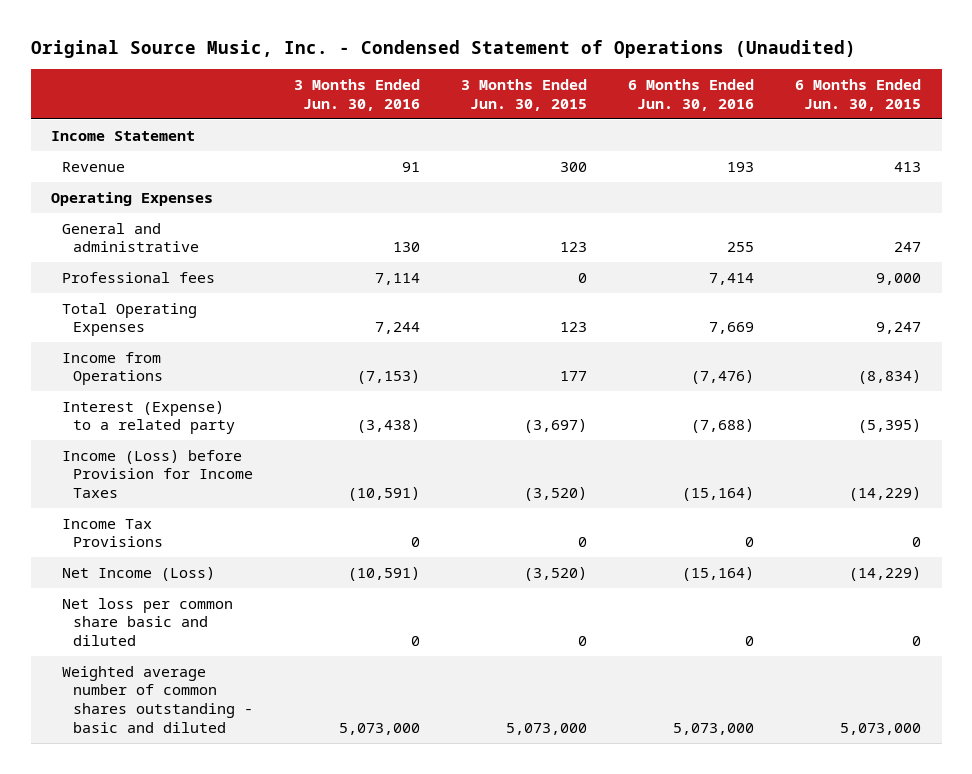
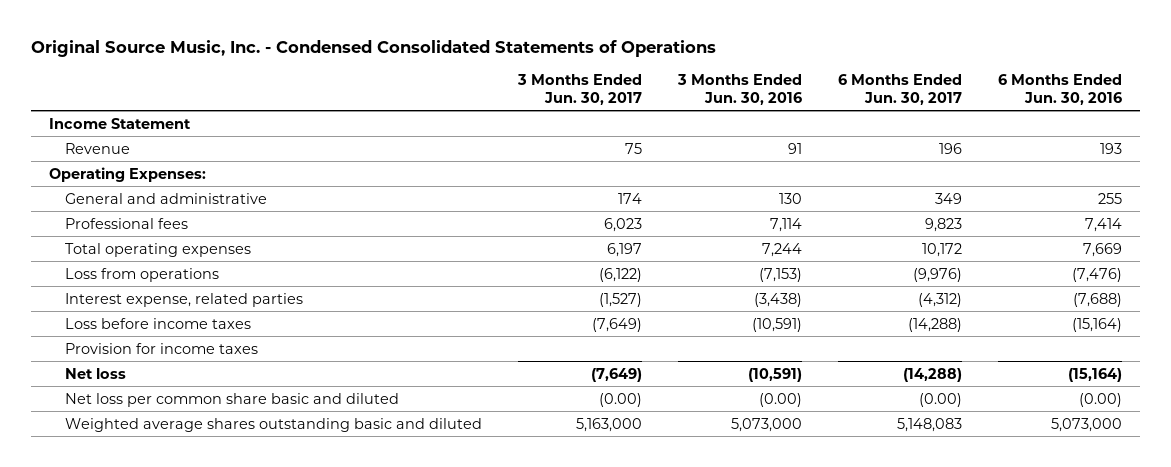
- Original Source Music, Inc. - Condensed Statement of Operations (Unaudited)
+ Original Source Music, Inc. - Condensed Consolidated Statements of Operations
- | 3 Months Ended Jun. 30, 2016 | 3 Months Ended Jun. 30, 2015 | 6 Months Ended Jun. 30, 2016 | 6 Months Ended Jun. 30, 2015
+ | 3 Months Ended Jun. 30, 2017 | 3 Months Ended Jun. 30, 2016 | 6 Months Ended Jun. 30, 2017 | 6 Months Ended Jun. 30, 2016
- Operating Expenses
+ Operating Expenses:
- Total Operating Expenses | 7,244 | 123 | 7,669 | 9,247
- Income from Operations | (7,153) | 177 | (7,476) | (8,834)
- Interest (Expense) to a related party | (3,438) | (3,697) | (7,688) | (5,395)
- Income (Loss) before Provision for Income Taxes | (10,591) | (3,520) | (15,164) | (14,229)
- Income Tax Provisions | 0 | 0 | 0 | 0
- Net Income (Loss) | (10,591) | (3,520) | (15,164) | (14,229)
- Net loss per common share basic and diluted | 0 | 0 | 0 | 0
- Weighted average number of common shares outstanding - basic and diluted | 5,073,000 | 5,073,000 | 5,073,000 | 5,073,000
+ Total operating expenses | 6,197 | 7,244 | 10,172 | 7,669
+ Loss from operations | (6,122) | (7,153) | (9,976) | (7,476)
+ Interest expense, related parties | (1,527) | (3,438) | (4,312) | (7,688)
+ Loss before income taxes | (7,649) | (10,591) | (14,288) | (15,164)
+ Provision for income taxes
+ Net loss | (7,649) | (10,591) | (14,288) | (15,164)
+ Net loss per common share basic and diluted | (0.00) | (0.00) | (0.00) | (0.00)
+ Weighted average shares outstanding basic and diluted | 5,163,000 | 5,073,000 | 5,148,083 | 5,073,000

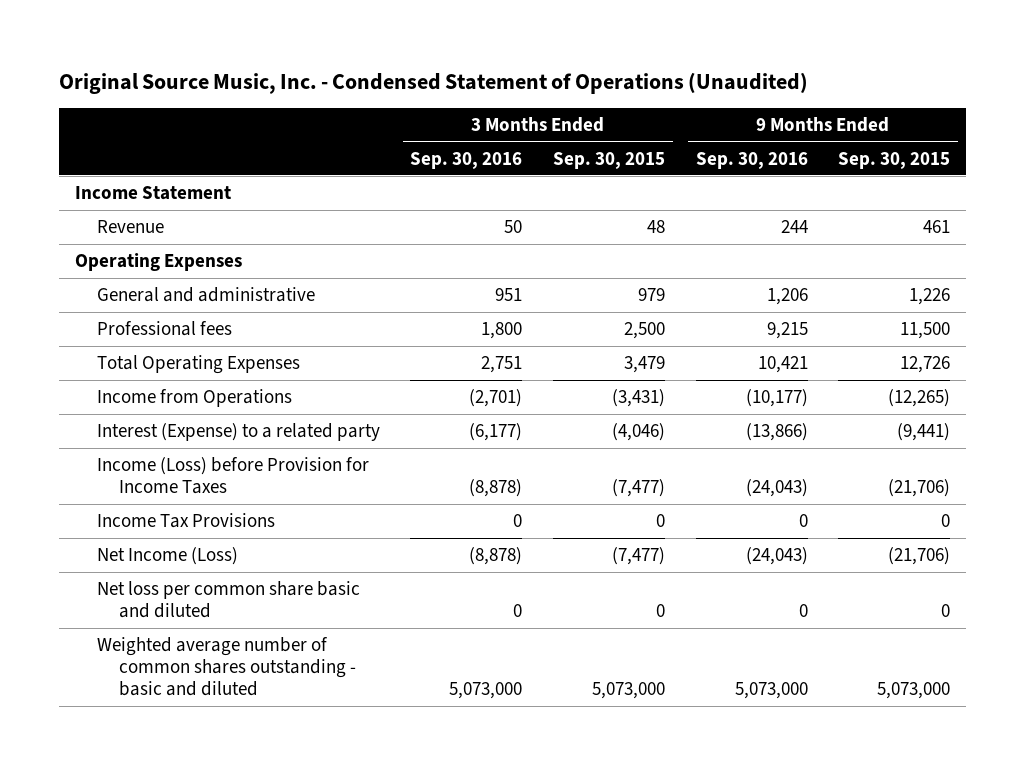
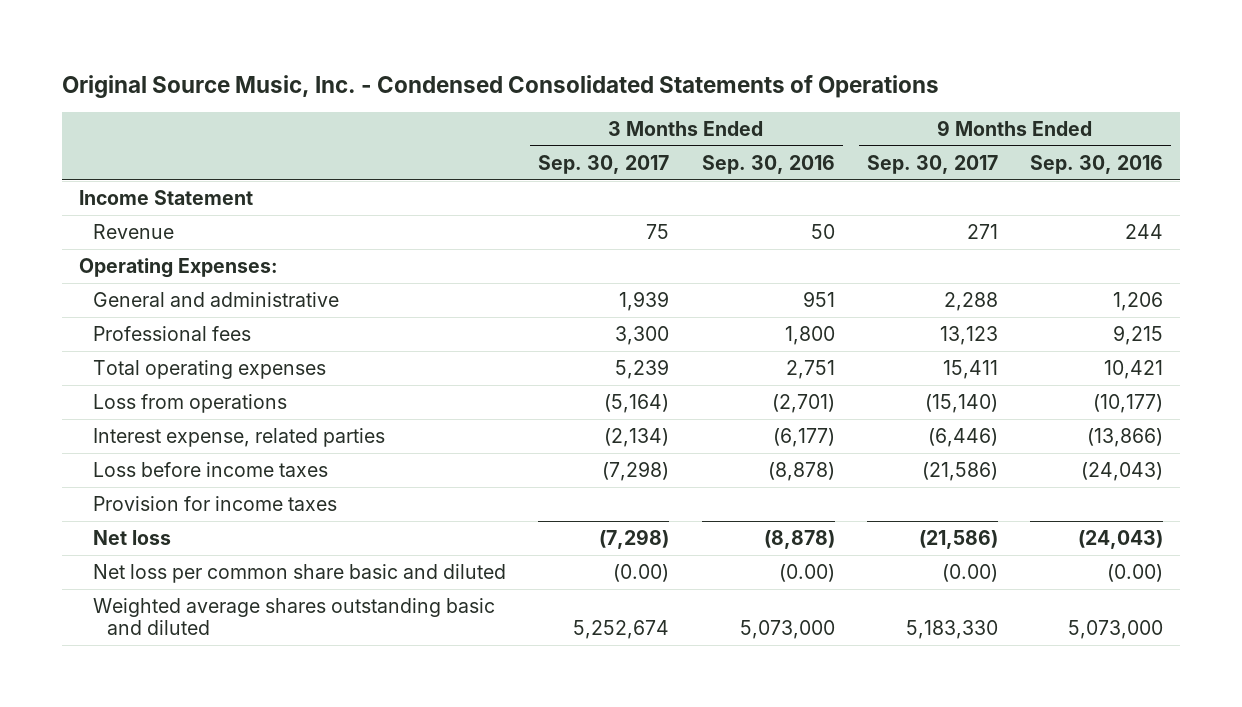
- Original Source Music, Inc. - Condensed Statement of Operations (Unaudited)
+ Original Source Music, Inc. - Condensed Consolidated Statements of Operations
- | 3 Months Ended Sep. 30, 2016 | 3 Months Ended Sep. 30, 2015 | 9 Months Ended Sep. 30, 2016 | 9 Months Ended Sep. 30, 2015
+ | 3 Months Ended Sep. 30, 2017 | 3 Months Ended Sep. 30, 2016 | 9 Months Ended Sep. 30, 2017 | 9 Months Ended Sep. 30, 2016
- Operating Expenses
+ Operating Expenses:
- Total Operating Expenses | 2,751 | 3,479 | 10,421 | 12,726
- Income from Operations | (2,701) | (3,431) | (10,177) | (12,265)
- Interest (Expense) to a related party | (6,177) | (4,046) | (13,866) | (9,441)
- Income (Loss) before Provision for Income Taxes | (8,878) | (7,477) | (24,043) | (21,706)
- Income Tax Provisions | 0 | 0 | 0 | 0
- Net Income (Loss) | (8,878) | (7,477) | (24,043) | (21,706)
- Net loss per common share basic and diluted | 0 | 0 | 0 | 0
- Weighted average number of common shares outstanding - basic and diluted | 5,073,000 | 5,073,000 | 5,073,000 | 5,073,000
+ Total operating expenses | 5,239 | 2,751 | 15,411 | 10,421
+ Loss from operations | (5,164) | (2,701) | (15,140) | (10,177)
+ Interest expense, related parties | (2,134) | (6,177) | (6,446) | (13,866)
+ Loss before income taxes | (7,298) | (8,878) | (21,586) | (24,043)
+ Provision for income taxes
+ Net loss | (7,298) | (8,878) | (21,586) | (24,043)
+ Net loss per common share basic and diluted | (0.00) | (0.00) | (0.00) | (0.00)
+ Weighted average shares outstanding basic and diluted | 5,252,674 | 5,073,000 | 5,183,330 | 5,073,000

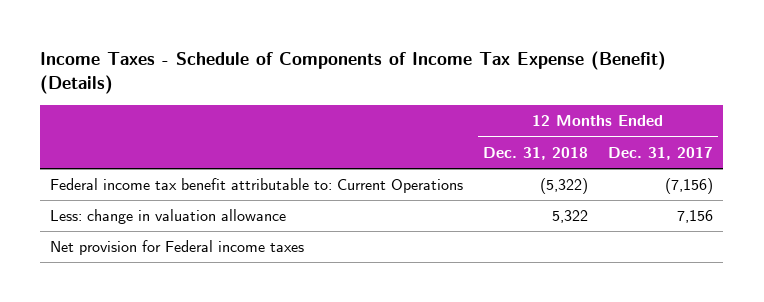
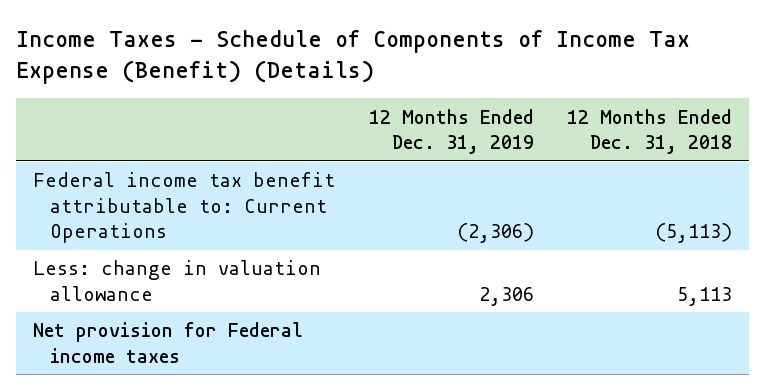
- | 12 Months Ended Dec. 31, 2018 | 12 Months Ended Dec. 31, 2017
+ | 12 Months Ended Dec. 31, 2019 | 12 Months Ended Dec. 31, 2018
- Federal income tax benefit attributable to: Current Operations | (5,322) | (7,156)
- Less: change in valuation allowance | 5,322 | 7,156
+ Federal income tax benefit attributable to: Current Operations | (2,306) | (5,113)
+ Less: change in valuation allowance | 2,306 | 5,113

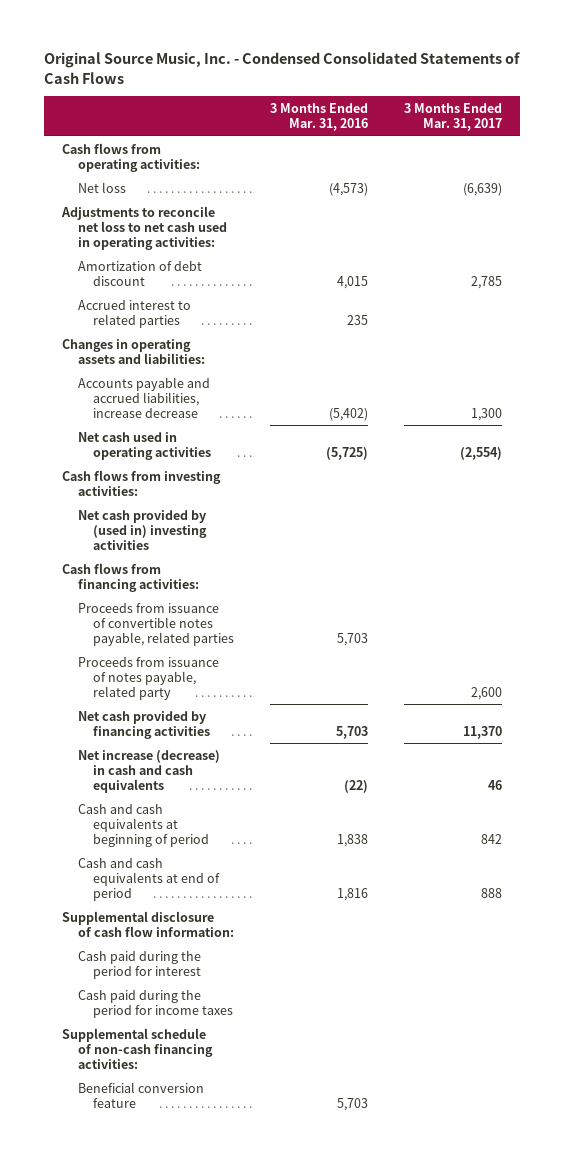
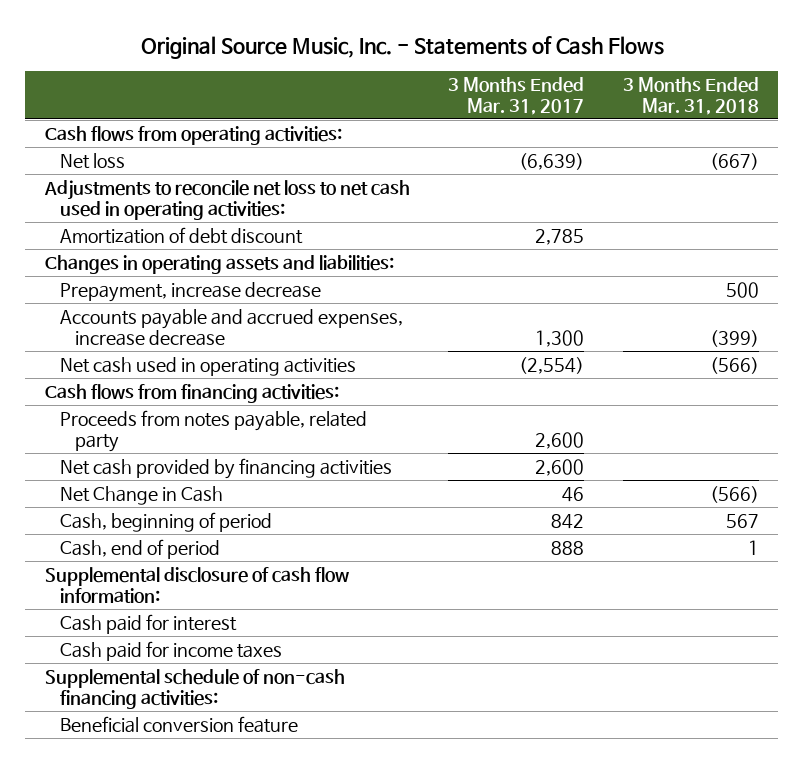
- Original Source Music, Inc. - Condensed Consolidated Statements of Cash Flows
+ Original Source Music, Inc. - Statements of Cash Flows
- | 3 Months Ended Mar. 31, 2016 | 3 Months Ended Mar. 31, 2017
+ | 3 Months Ended Mar. 31, 2017 | 3 Months Ended Mar. 31, 2018
- Accrued interest to related parties | 235 |
- Accounts payable and accrued liabilities, increase decrease | (5,402) | 1,300
+ Prepayment, increase decrease | | 500
+ Accounts payable and accrued expenses, increase decrease | 1,300 | (399)
- Cash flows from investing activities:
- Net cash provided by (used in) investing activities
- Proceeds from issuance of convertible notes payable, related parties | 5,703 |
- Proceeds from issuance of notes payable, related party | | 2,600
- Net cash provided by financing activities | 5,703 | 11,370
- Net increase (decrease) in cash and cash equivalents | (22) | 46
- Cash and cash equivalents at beginning of period | 1,838 | 842
- Cash and cash equivalents at end of period | 1,816 | 888
+ Proceeds from notes payable, related party | 2,600 |
+ Net cash provided by financing activities | 2,600 |
+ Net Change in Cash | 46 | (566)
+ Cash, beginning of period | 842 | 567
+ Cash, end of period | 888 | 1
- Cash paid during the period for interest
- Cash paid during the period for income taxes
+ Cash paid for interest
+ Cash paid for income taxes

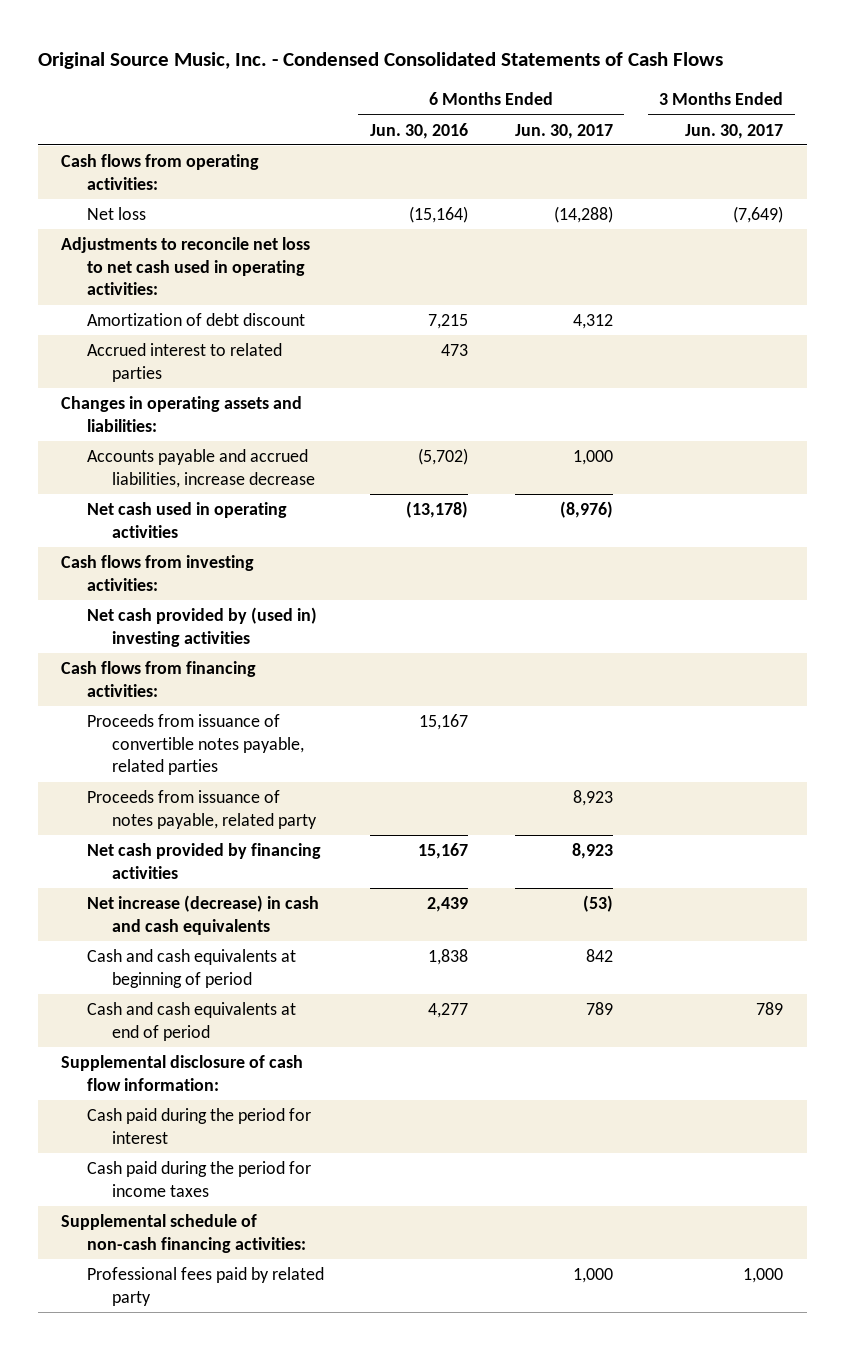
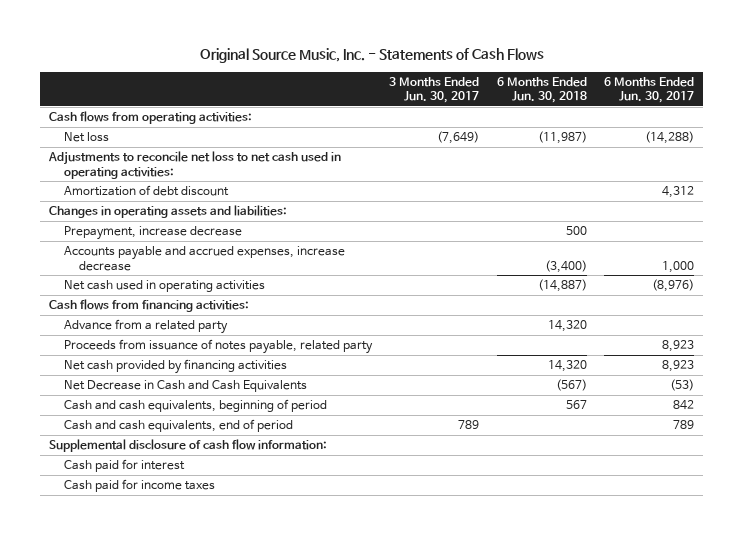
- Original Source Music, Inc. - Condensed Consolidated Statements of Cash Flows
+ Original Source Music, Inc. - Statements of Cash Flows
- | 6 Months Ended Jun. 30, 2016 | 6 Months Ended Jun. 30, 2017 | 3 Months Ended Jun. 30, 2017
+ | 3 Months Ended Jun. 30, 2017 | 6 Months Ended Jun. 30, 2018 | 6 Months Ended Jun. 30, 2017
- Accrued interest to related parties | 473 | |
- Accounts payable and accrued liabilities, increase decrease | (5,702) | 1,000 |
+ Prepayment, increase decrease | | 500 |
+ Accounts payable and accrued expenses, increase decrease | | (3,400) | 1,000
- Cash flows from investing activities:
- Net cash provided by (used in) investing activities
- Proceeds from issuance of convertible notes payable, related parties | 15,167 | |
+ Advance from a related party | | 14,320 |
- Net increase (decrease) in cash and cash equivalents | 2,439 | (53) |
- Cash and cash equivalents at beginning of period | 1,838 | 842 |
- Cash and cash equivalents at end of period | 4,277 | 789 | 789
+ Net Decrease in Cash and Cash Equivalents | | (567) | (53)
+ Cash and cash equivalents, beginning of period | | 567 | 842
+ Cash and cash equivalents, end of period | 789 | | 789
- Cash paid during the period for interest
- Cash paid during the period for income taxes
- Supplemental schedule of non-cash financing activities:
- Professional fees paid by related party | | 1,000 | 1,000
+ Cash paid for interest
+ Cash paid for income taxes

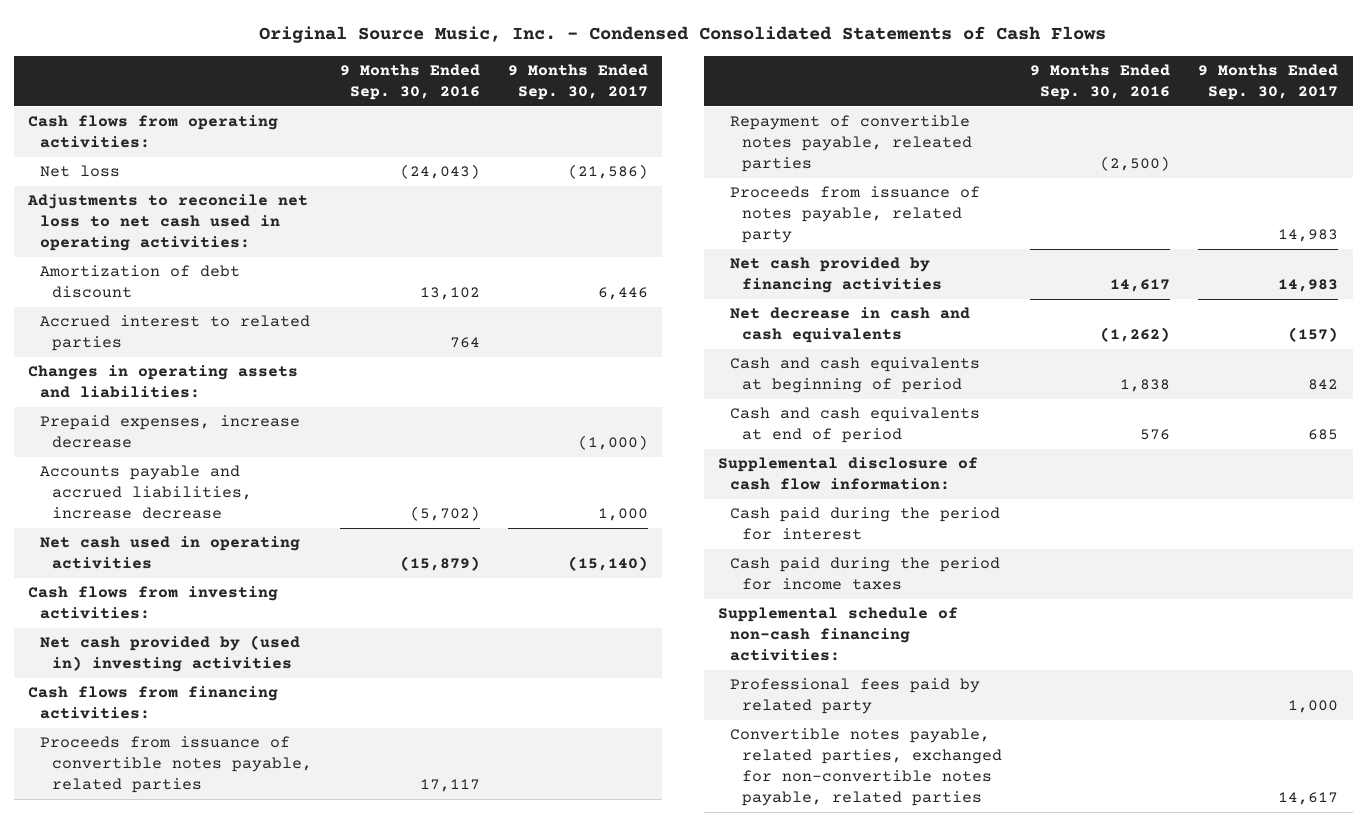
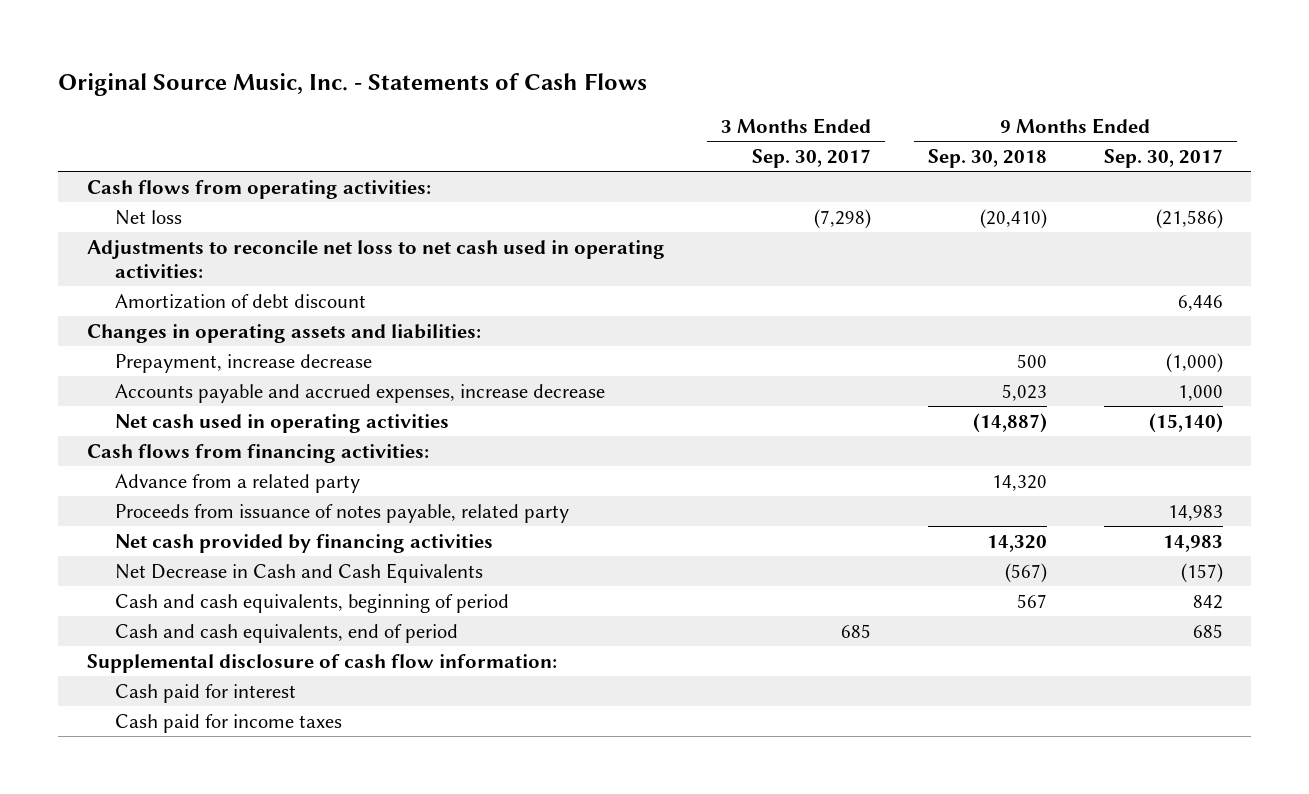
- Original Source Music, Inc. - Condensed Consolidated Statements of Cash Flows
+ Original Source Music, Inc. - Statements of Cash Flows
- | 9 Months Ended Sep. 30, 2016 | 9 Months Ended Sep. 30, 2017
+ | 3 Months Ended Sep. 30, 2017 | 9 Months Ended Sep. 30, 2018 | 9 Months Ended Sep. 30, 2017
- Accrued interest to related parties | 764 |
- Prepaid expenses, increase decrease | | (1,000)
- Accounts payable and accrued liabilities, increase decrease | (5,702) | 1,000
+ Prepayment, increase decrease | | 500 | (1,000)
+ Accounts payable and accrued expenses, increase decrease | | 5,023 | 1,000
- Cash flows from investing activities:
- Net cash provided by (used in) investing activities
- Proceeds from issuance of convertible notes payable, related parties | 17,117 |
- Repayment of convertible notes payable, releated parties | (2,500) |
+ Advance from a related party | | 14,320 |
- Net decrease in cash and cash equivalents | (1,262) | (157)
- Cash and cash equivalents at beginning of period | 1,838 | 842
- Cash and cash equivalents at end of period | 576 | 685
+ Net Decrease in Cash and Cash Equivalents | | (567) | (157)
+ Cash and cash equivalents, beginning of period | | 567 | 842
+ Cash and cash equivalents, end of period | 685 | | 685
- Cash paid during the period for interest
- Cash paid during the period for income taxes
- Supplemental schedule of non-cash financing activities:
- Professional fees paid by related party | | 1,000
- Convertible notes payable, related parties, exchanged for non-convertible notes payable, related parties | | 14,617
+ Cash paid for interest
+ Cash paid for income taxes

